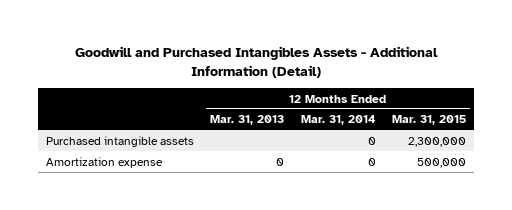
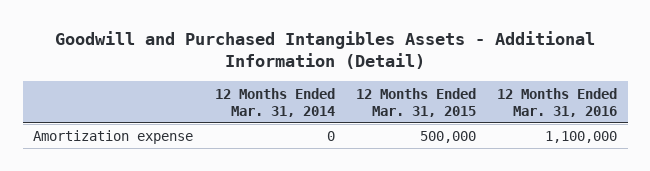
- | 12 Months Ended Mar. 31, 2013 | 12 Months Ended Mar. 31, 2014 | 12 Months Ended Mar. 31, 2015
+ | 12 Months Ended Mar. 31, 2014 | 12 Months Ended Mar. 31, 2015 | 12 Months Ended Mar. 31, 2016
- Purchased intangible assets | | 0 | 2,300,000

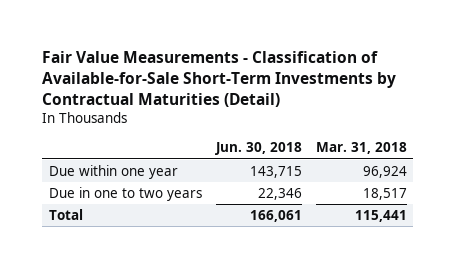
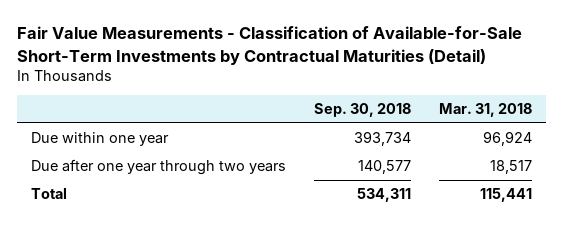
- | Jun. 30, 2018 | Mar. 31, 2018
+ | Sep. 30, 2018 | Mar. 31, 2018
- Due in one to two years | 22,346 | 18,517
+ Due after one year through two years | 140,577 | 18,517

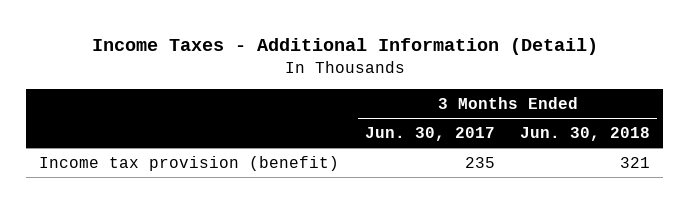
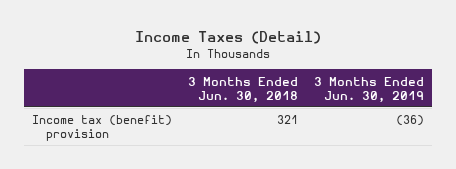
- Income Taxes - Additional Information (Detail)
+ Income Taxes (Detail)
- | 3 Months Ended Jun. 30, 2017 | 3 Months Ended Jun. 30, 2018
+ | 3 Months Ended Jun. 30, 2018 | 3 Months Ended Jun. 30, 2019
- Income tax provision (benefit) | 235 | 321
+ Income tax (benefit) provision | 321 | (36)

